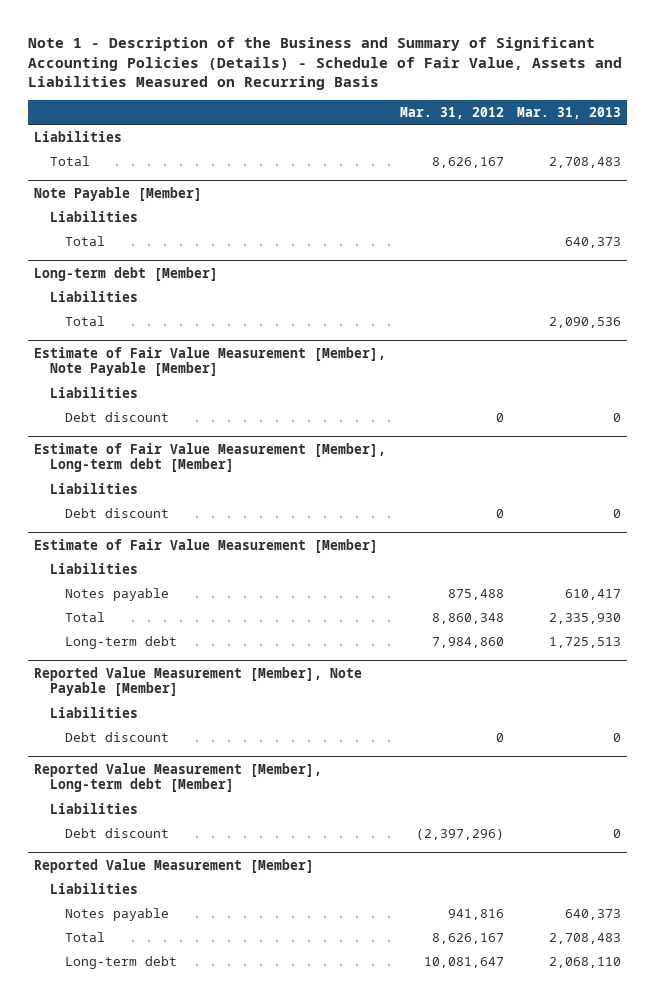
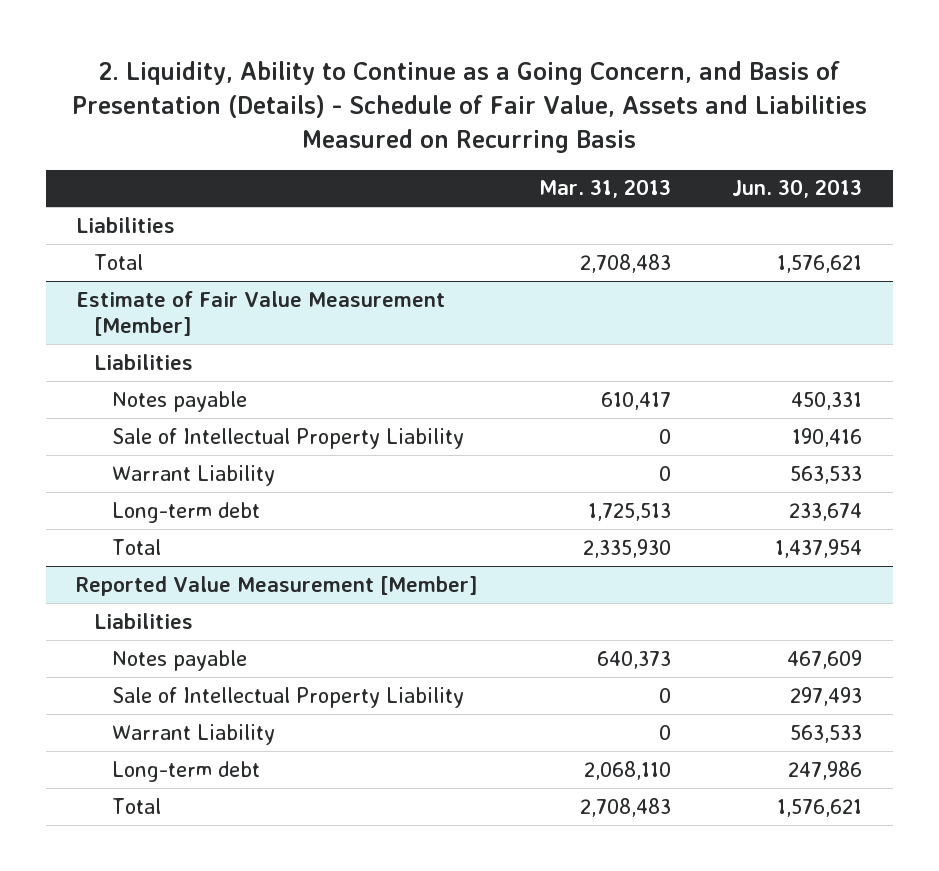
- Note 1 - Description of the Business and Summary of Significant Accounting Policies (Details) - Schedule of Fair Value, Assets and Liabilities Measured on Recurring Basis
+ 2. Liquidity, Ability to Continue as a Going Concern, and Basis of Presentation (Details) - Schedule of Fair Value, Assets and Liabilities Measured on Recurring Basis
- | Mar. 31, 2012 | Mar. 31, 2013
+ | Mar. 31, 2013 | Jun. 30, 2013
- Note Payable [Member]
- Liabilities
- Total | | 640,373
- Long-term debt [Member]
- Liabilities
- Total | | 2,090,536
- Estimate of Fair Value Measurement [Member], Note Payable [Member]
- Liabilities
- Debt discount | 0 | 0
- Estimate of Fair Value Measurement [Member], Long-term debt [Member]
- Liabilities
- Debt discount | 0 | 0
@ Estimate of Fair Value Measurement [Member]
+ Sale of Intellectual Property Liability | 0 | 190,416
+ Warrant Liability | 0 | 563,533
- Reported Value Measurement [Member], Note Payable [Member]
- Liabilities
- Debt discount | 0 | 0
- Reported Value Measurement [Member], Long-term debt [Member]
- Liabilities
- Debt discount | (2,397,296) | 0
@ Estimate of Fair Value Measurement [Member]
moved down: Total | 2,335,930 | 1,437,954
@ Reported Value Measurement [Member]
+ Sale of Intellectual Property Liability | 0 | 297,493
+ Warrant Liability | 0 | 563,533
moved down: Total | 2,708,483 | 1,576,621

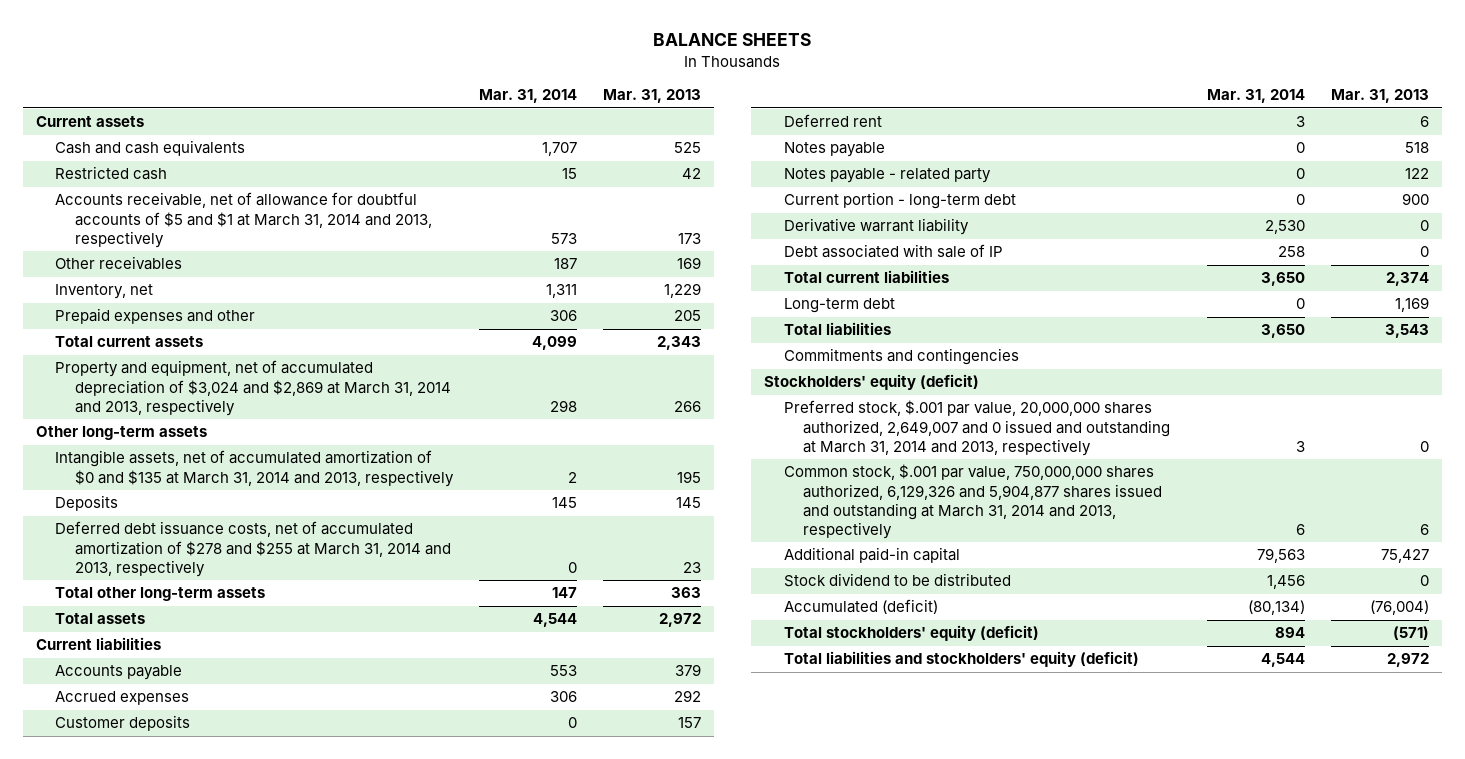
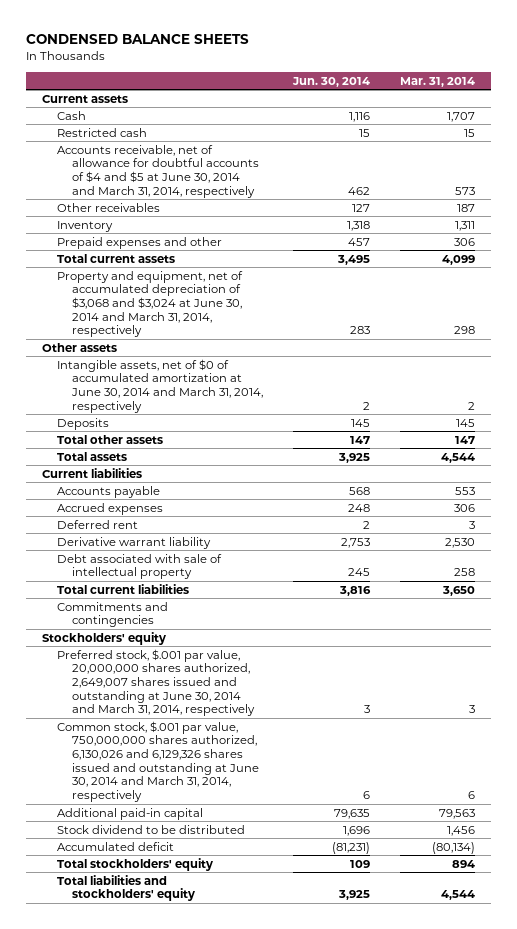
- BALANCE SHEETS
+ CONDENSED BALANCE SHEETS
- | Mar. 31, 2014 | Mar. 31, 2013
+ | Jun. 30, 2014 | Mar. 31, 2014
- Cash and cash equivalents | 1,707 | 525
+ Cash | 1,116 | 1,707
- Accounts receivable, net of allowance for doubtful accounts of $5 and $1 at March 31, 2014 and 2013, respectively | 573 | 173
+ Accounts receivable, net of allowance for doubtful accounts of $4 and $5 at June 30, 2014 and March 31, 2014, respectively | 462 | 573
- Inventory, net | 1,311 | 1,229
+ Inventory | 1,318 | 1,311
- Property and equipment, net of accumulated depreciation of $3,024 and $2,869 at March 31, 2014 and 2013, respectively | 298 | 266
- Other long-term assets
- Intangible assets, net of accumulated amortization of $0 and $135 at March 31, 2014 and 2013, respectively | 2 | 195
+ Property and equipment, net of accumulated depreciation of $3,068 and $3,024 at June 30, 2014 and March 31, 2014, respectively | 283 | 298
+ Other assets
+ Intangible assets, net of $0 of accumulated amortization at June 30, 2014 and March 31, 2014, respectively | 2 | 2
- Deferred debt issuance costs, net of accumulated amortization of $278 and $255 at March 31, 2014 and 2013, respectively | 0 | 23
- Total other long-term assets | 147 | 363
+ Total other assets | 147 | 147
- Customer deposits | 0 | 157
- Notes payable | 0 | 518
- Notes payable - related party | 0 | 122
- Current portion - long-term debt | 0 | 900
- Debt associated with sale of IP | 258 | 0
+ Debt associated with sale of intellectual property | 245 | 258
- Long-term debt | 0 | 1,169
- Total liabilities | 3,650 | 3,543
- Stockholders' equity (deficit)
- Preferred stock, $.001 par value, 20,000,000 shares authorized, 2,649,007 and 0 issued and outstanding at March 31, 2014 and 2013, respectively | 3 | 0
- Common stock, $.001 par value, 750,000,000 shares authorized, 6,129,326 and 5,904,877 shares issued and outstanding at March 31, 2014 and 2013, respectively | 6 | 6
+ Stockholders' equity
+ Preferred stock, $.001 par value, 20,000,000 shares authorized, 2,649,007 shares issued and outstanding at June 30, 2014 and March 31, 2014, respectively | 3 | 3
+ Common stock, $.001 par value, 750,000,000 shares authorized, 6,130,026 and 6,129,326 shares issued and outstanding at June 30, 2014 and March 31, 2014, respectively | 6 | 6
- Accumulated (deficit) | (80,134) | (76,004)
- Total stockholders' equity (deficit) | 894 | (571)
- Total liabilities and stockholders' equity (deficit) | 4,544 | 2,972
+ Accumulated deficit | (81,231) | (80,134)
+ Total stockholders' equity | 109 | 894
+ Total liabilities and stockholders' equity | 3,925 | 4,544

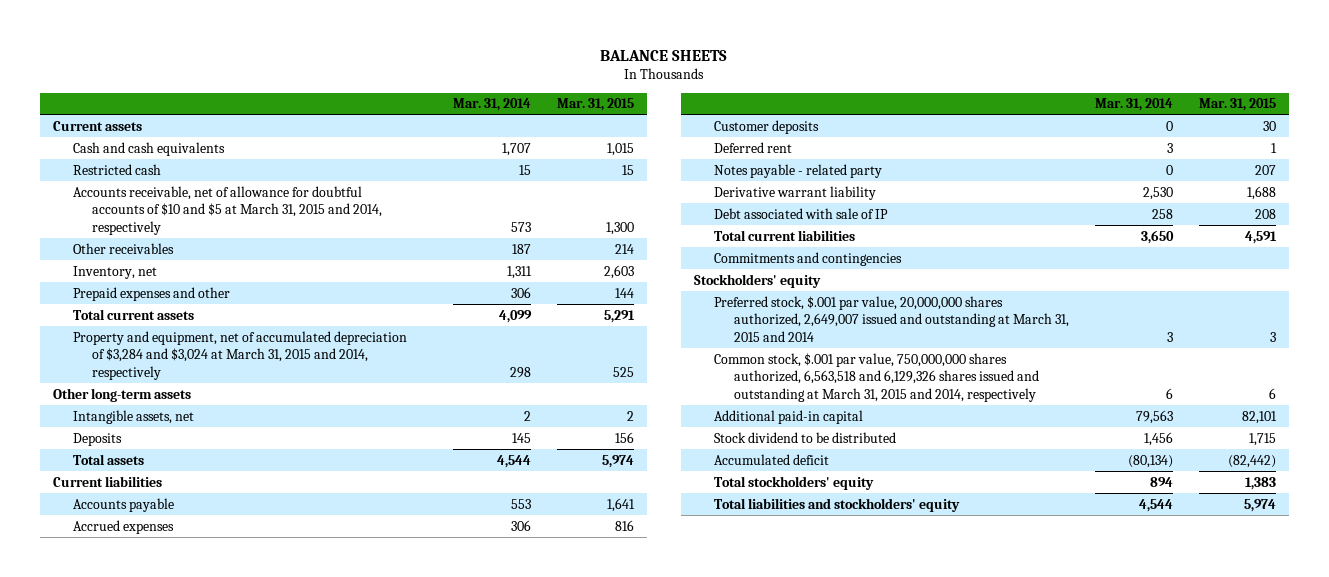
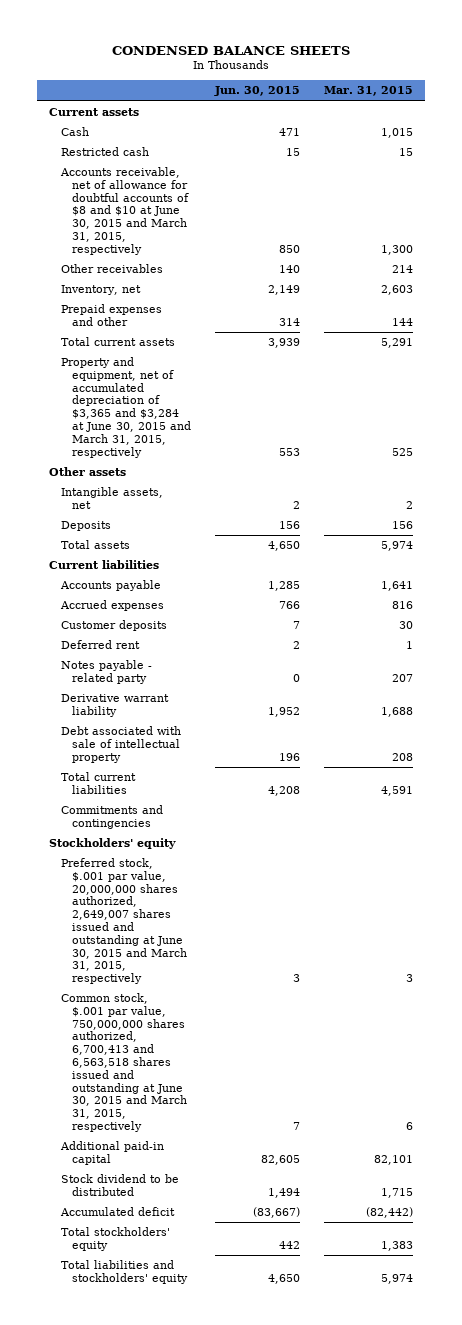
- BALANCE SHEETS
+ CONDENSED BALANCE SHEETS
- | Mar. 31, 2014 | Mar. 31, 2015
+ | Jun. 30, 2015 | Mar. 31, 2015
- Cash and cash equivalents | 1,707 | 1,015
+ Cash | 471 | 1,015
- Accounts receivable, net of allowance for doubtful accounts of $10 and $5 at March 31, 2015 and 2014, respectively | 573 | 1,300
+ Accounts receivable, net of allowance for doubtful accounts of $8 and $10 at June 30, 2015 and March 31, 2015, respectively | 850 | 1,300
- Property and equipment, net of accumulated depreciation of $3,284 and $3,024 at March 31, 2015 and 2014, respectively | 298 | 525
- Other long-term assets
+ Property and equipment, net of accumulated depreciation of $3,365 and $3,284 at June 30, 2015 and March 31, 2015, respectively | 553 | 525
+ Other assets
- Debt associated with sale of IP | 258 | 208
+ Debt associated with sale of intellectual property | 196 | 208
- Preferred stock, $.001 par value, 20,000,000 shares authorized, 2,649,007 issued and outstanding at March 31, 2015 and 2014 | 3 | 3
- Common stock, $.001 par value, 750,000,000 shares authorized, 6,563,518 and 6,129,326 shares issued and outstanding at March 31, 2015 and 2014, respectively | 6 | 6
+ Preferred stock, $.001 par value, 20,000,000 shares authorized, 2,649,007 shares issued and outstanding at June 30, 2015 and March 31, 2015, respectively | 3 | 3
+ Common stock, $.001 par value, 750,000,000 shares authorized, 6,700,413 and 6,563,518 shares issued and outstanding at June 30, 2015 and March 31, 2015, respectively | 7 | 6

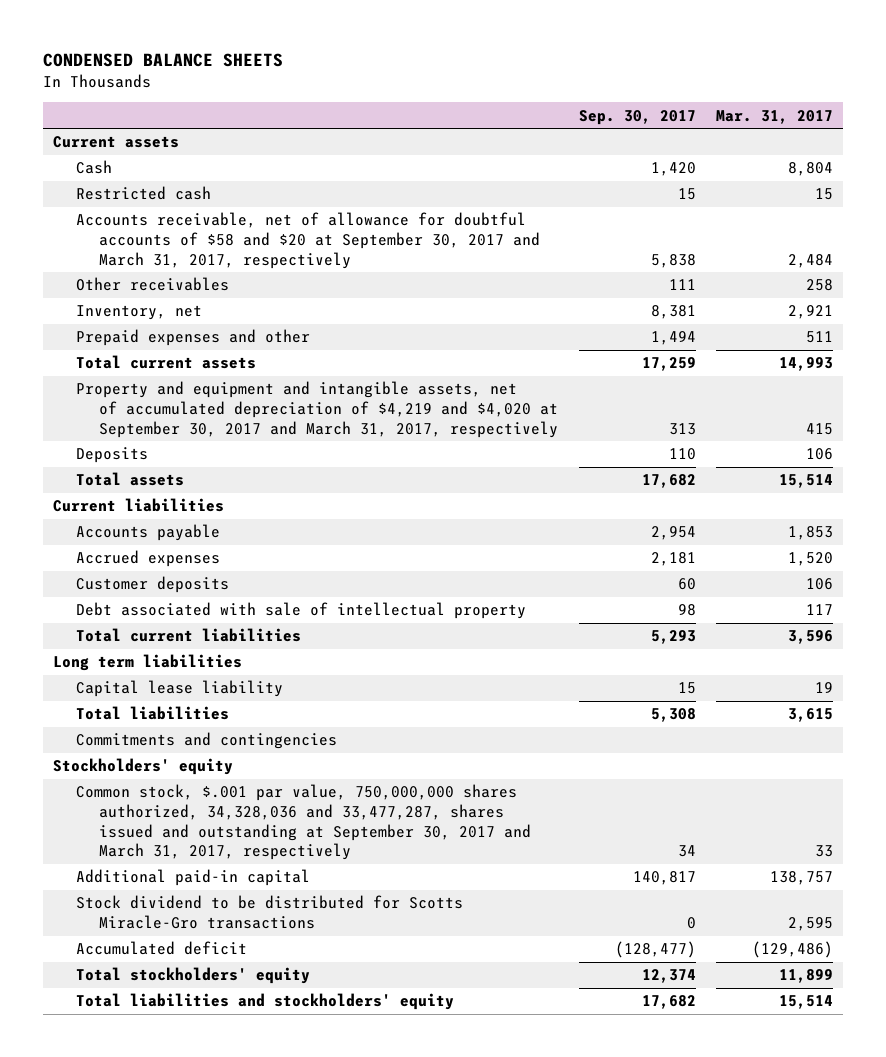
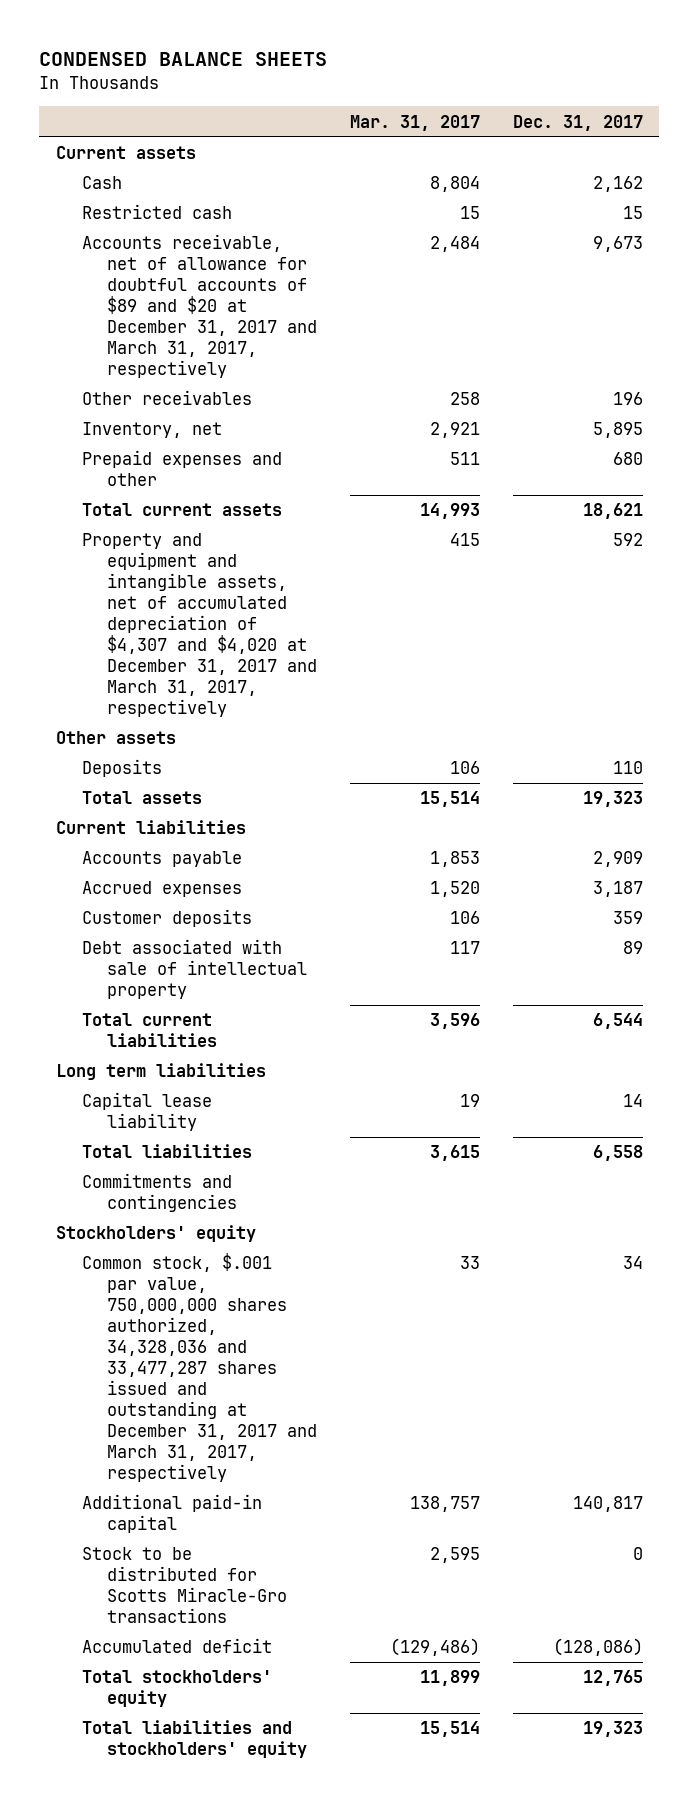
- | Sep. 30, 2017 | Mar. 31, 2017
+ | Mar. 31, 2017 | Dec. 31, 2017
- Accounts receivable, net of allowance for doubtful accounts of $58 and $20 at September 30, 2017 and March 31, 2017, respectively | 5,838 | 2,484
+ Accounts receivable, net of allowance for doubtful accounts of $89 and $20 at December 31, 2017 and March 31, 2017, respectively | 2,484 | 9,673
- Property and equipment and intangible assets, net of accumulated depreciation of $4,219 and $4,020 at September 30, 2017 and March 31, 2017, respectively | 313 | 415
+ Property and equipment and intangible assets, net of accumulated depreciation of $4,307 and $4,020 at December 31, 2017 and March 31, 2017, respectively | 415 | 592
+ Other assets
- Common stock, $.001 par value, 750,000,000 shares authorized, 34,328,036 and 33,477,287, shares issued and outstanding at September 30, 2017 and March 31, 2017, respectively | 34 | 33
+ Common stock, $.001 par value, 750,000,000 shares authorized, 34,328,036 and 33,477,287 shares issued and outstanding at December 31, 2017 and March 31, 2017, respectively | 33 | 34
- Stock dividend to be distributed for Scotts Miracle-Gro transactions | 0 | 2,595
+ Stock to be distributed for Scotts Miracle-Gro transactions | 2,595 | 0

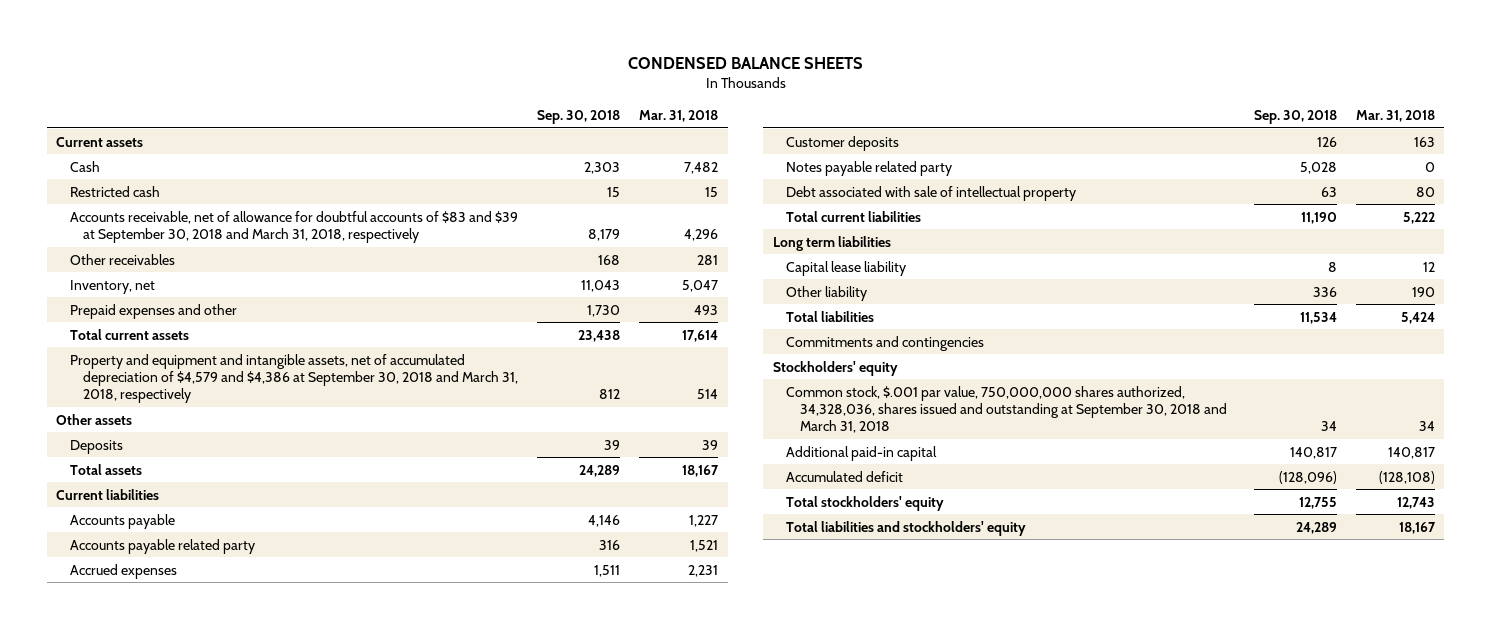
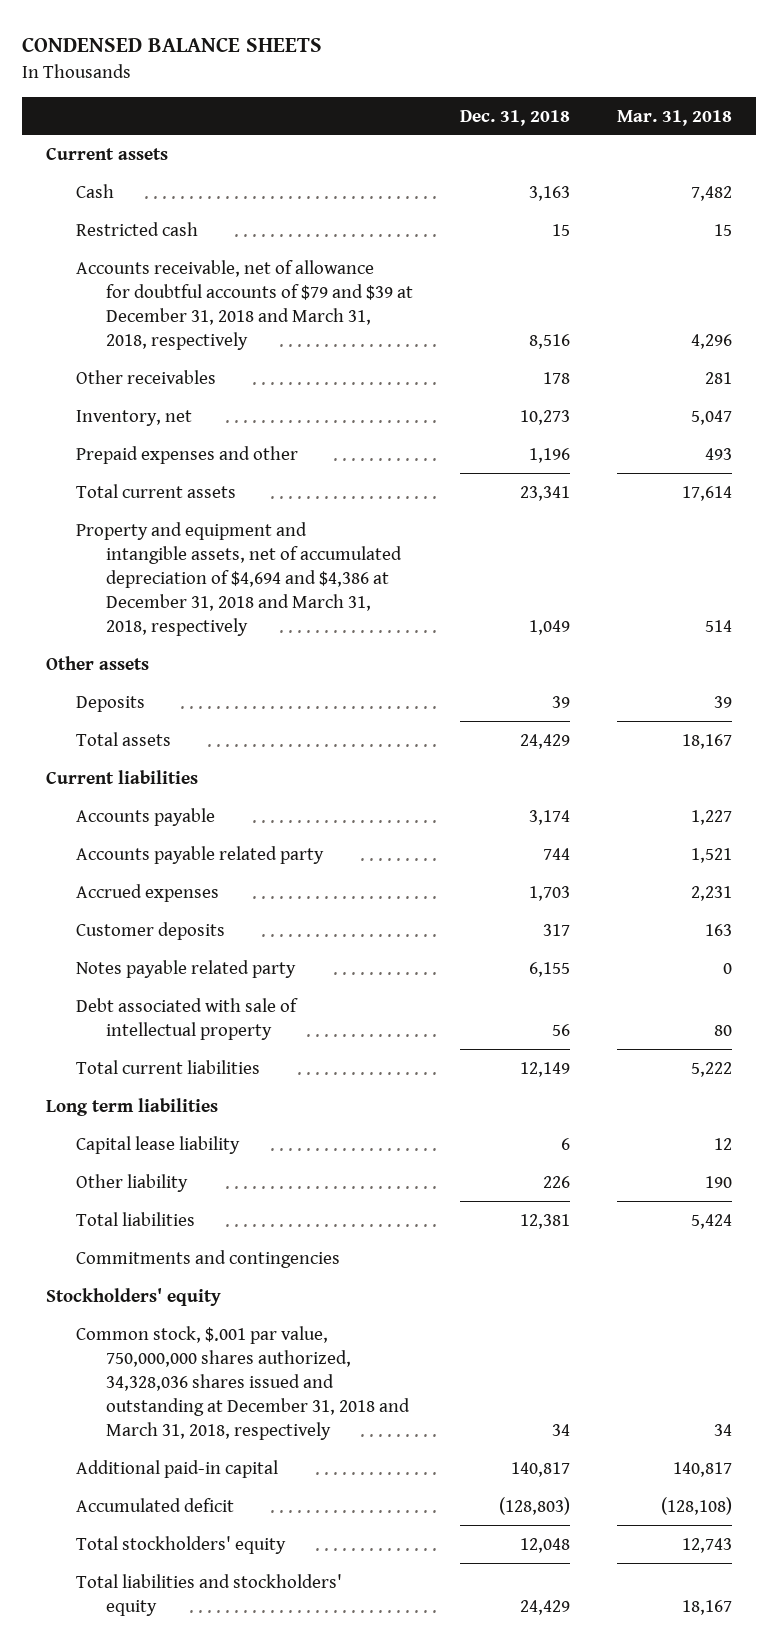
- | Sep. 30, 2018 | Mar. 31, 2018
+ | Dec. 31, 2018 | Mar. 31, 2018
- Accounts receivable, net of allowance for doubtful accounts of $83 and $39 at September 30, 2018 and March 31, 2018, respectively | 8,179 | 4,296
+ Accounts receivable, net of allowance for doubtful accounts of $79 and $39 at December 31, 2018 and March 31, 2018, respectively | 8,516 | 4,296
- Property and equipment and intangible assets, net of accumulated depreciation of $4,579 and $4,386 at September 30, 2018 and March 31, 2018, respectively | 812 | 514
+ Property and equipment and intangible assets, net of accumulated depreciation of $4,694 and $4,386 at December 31, 2018 and March 31, 2018, respectively | 1,049 | 514
- Common stock, $.001 par value, 750,000,000 shares authorized, 34,328,036, shares issued and outstanding at September 30, 2018 and March 31, 2018 | 34 | 34
+ Common stock, $.001 par value, 750,000,000 shares authorized, 34,328,036 shares issued and outstanding at December 31, 2018 and March 31, 2018, respectively | 34 | 34

